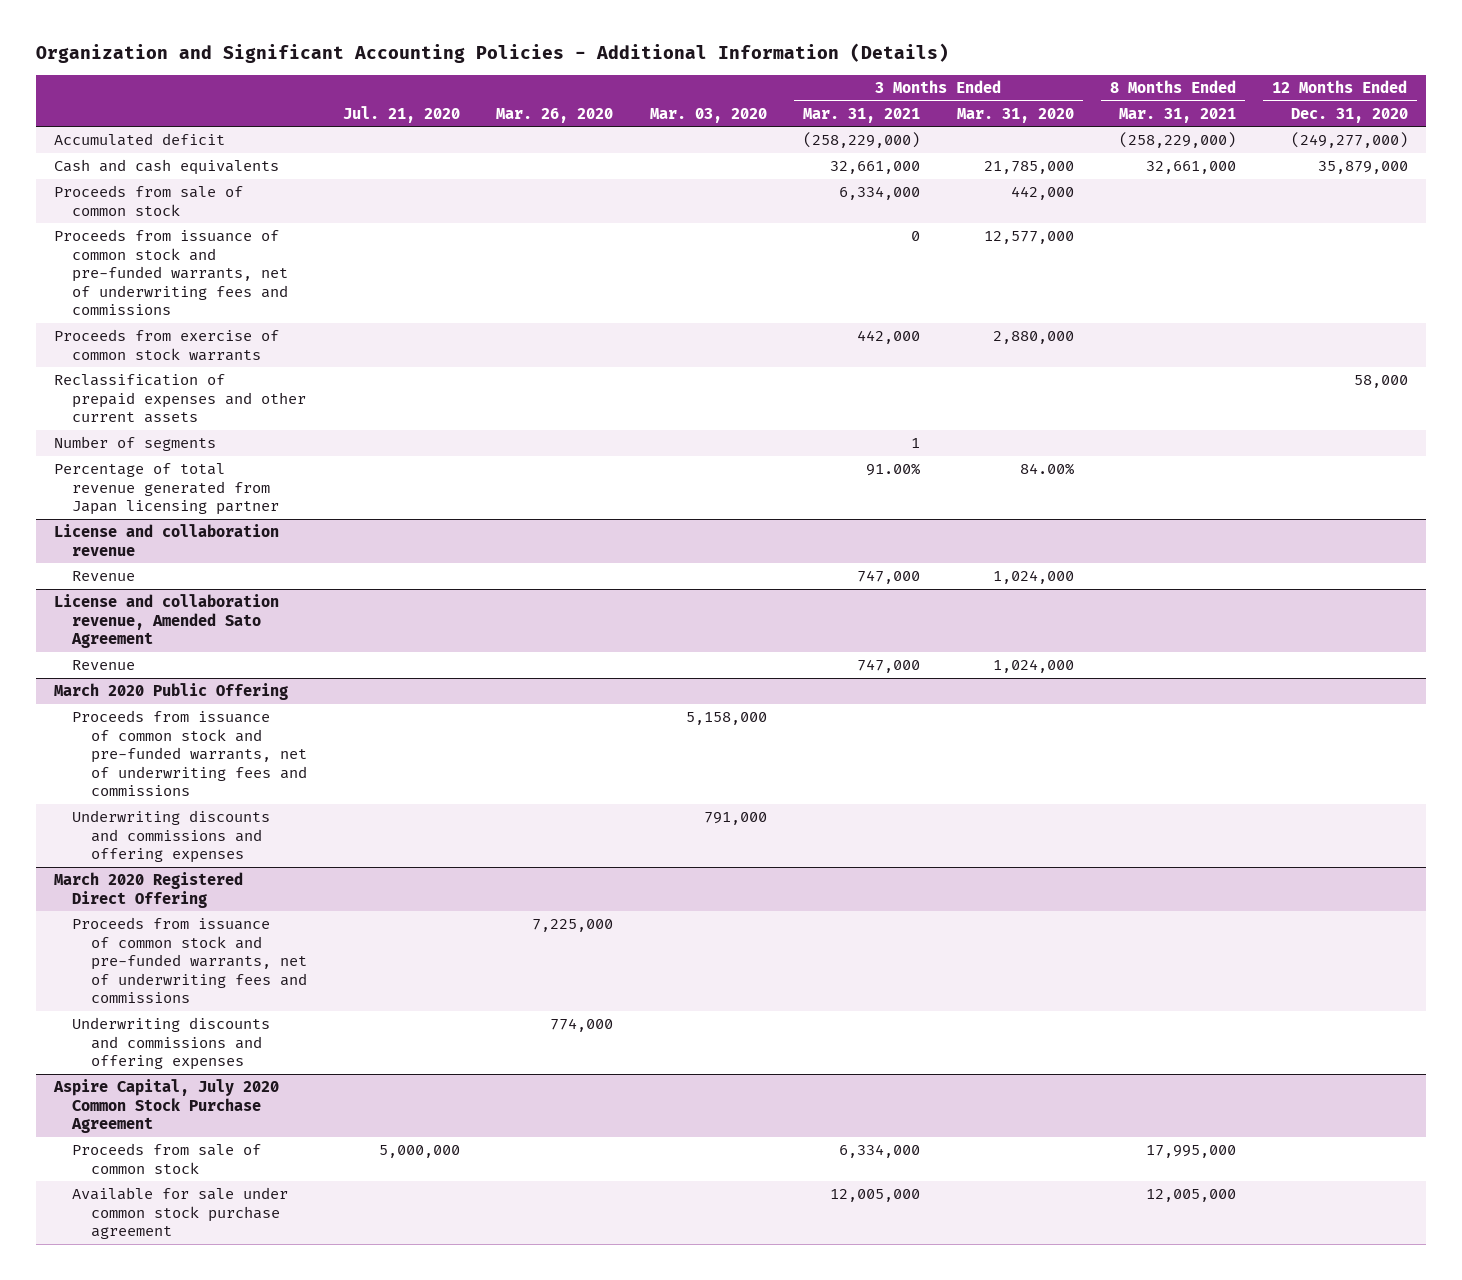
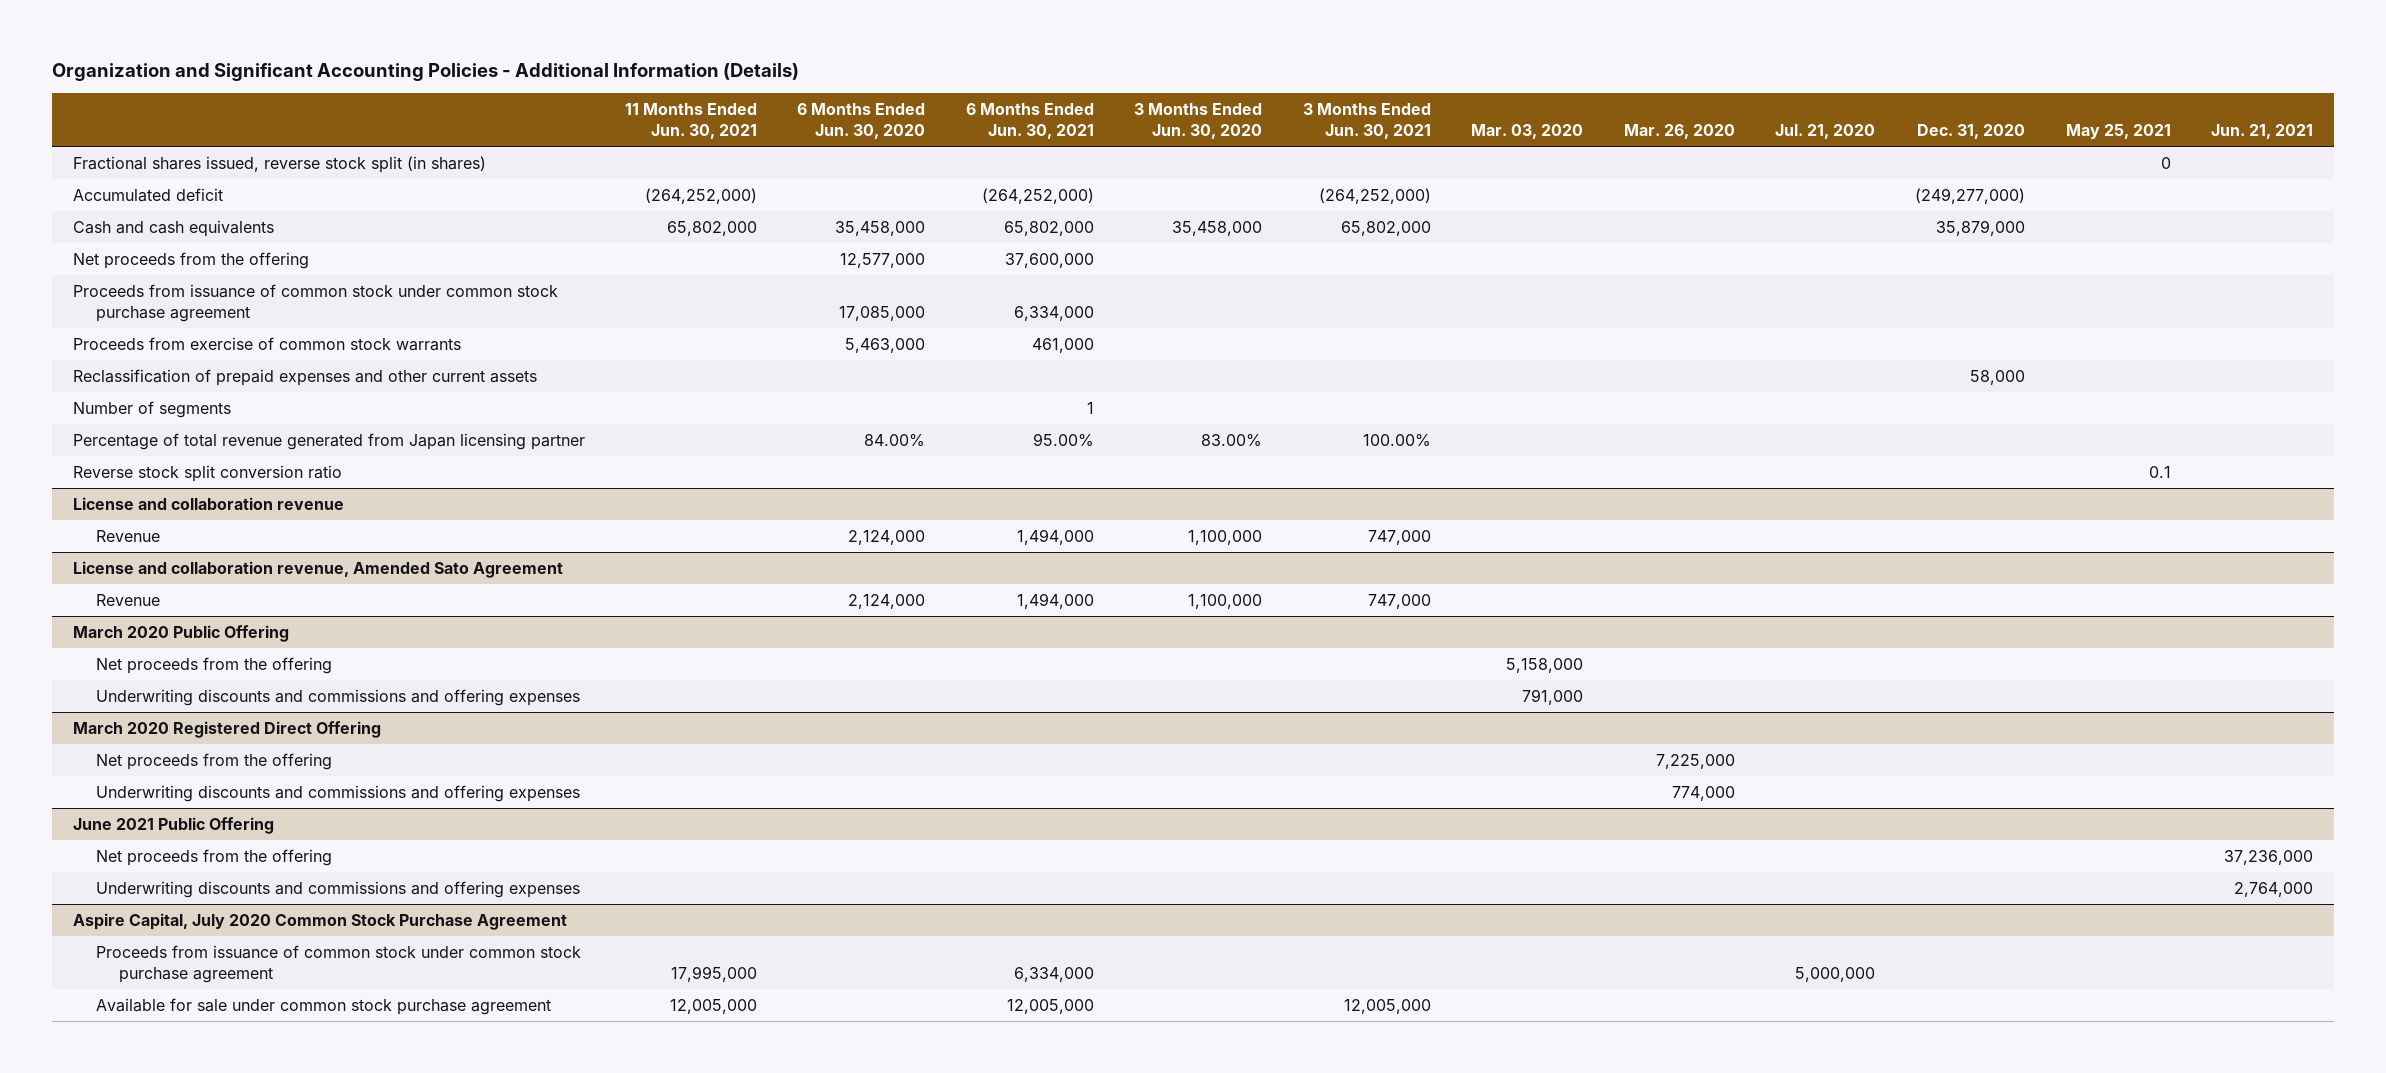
- | Jul. 21, 2020 | Mar. 26, 2020 | Mar. 03, 2020 | 3 Months Ended Mar. 31, 2021 | 3 Months Ended Mar. 31, 2020 | 8 Months Ended Mar. 31, 2021 | 12 Months Ended Dec. 31, 2020
+ | 11 Months Ended Jun. 30, 2021 | 6 Months Ended Jun. 30, 2020 | 6 Months Ended Jun. 30, 2021 | 3 Months Ended Jun. 30, 2020 | 3 Months Ended Jun. 30, 2021 | Mar. 03, 2020 | Mar. 26, 2020 | Jul. 21, 2020 | Dec. 31, 2020 | May 25, 2021 | Jun. 21, 2021
+ Fractional shares issued, reverse stock split (in shares) | | | | | | | | | | 0 |
- Proceeds from sale of common stock | | | | 6,334,000 | 442,000 | |
- Proceeds from issuance of common stock and pre-funded warrants, net of underwriting fees and commissions | | | | 0 | 12,577,000 | |
+ Net proceeds from the offering | | 12,577,000 | 37,600,000 | | | | | | | |
+ Proceeds from issuance of common stock under common stock purchase agreement | | 17,085,000 | 6,334,000 | | | | | | | |
+ Reverse stock split conversion ratio | | | | | | | | | | 0.1 |
@ March 2020 Public Offering
- Proceeds from issuance of common stock and pre-funded warrants, net of underwriting fees and commissions | | | 5,158,000 | | | |
+ Net proceeds from the offering | | | | | | 5,158,000 | | | | |
@ March 2020 Registered Direct Offering
- Proceeds from issuance of common stock and pre-funded warrants, net of underwriting fees and commissions | | 7,225,000 | | | | |
+ Net proceeds from the offering | | | | | | | 7,225,000 | | | |
+ June 2021 Public Offering
+ Net proceeds from the offering | | | | | | | | | | | 37,236,000
+ Underwriting discounts and commissions and offering expenses | | | | | | | | | | | 2,764,000
@ Aspire Capital, July 2020 Common Stock Purchase Agreement
- Proceeds from sale of common stock | 5,000,000 | | | 6,334,000 | | 17,995,000 |
+ Proceeds from issuance of common stock under common stock purchase agreement | 17,995,000 | | 6,334,000 | | | | | 5,000,000 | | |

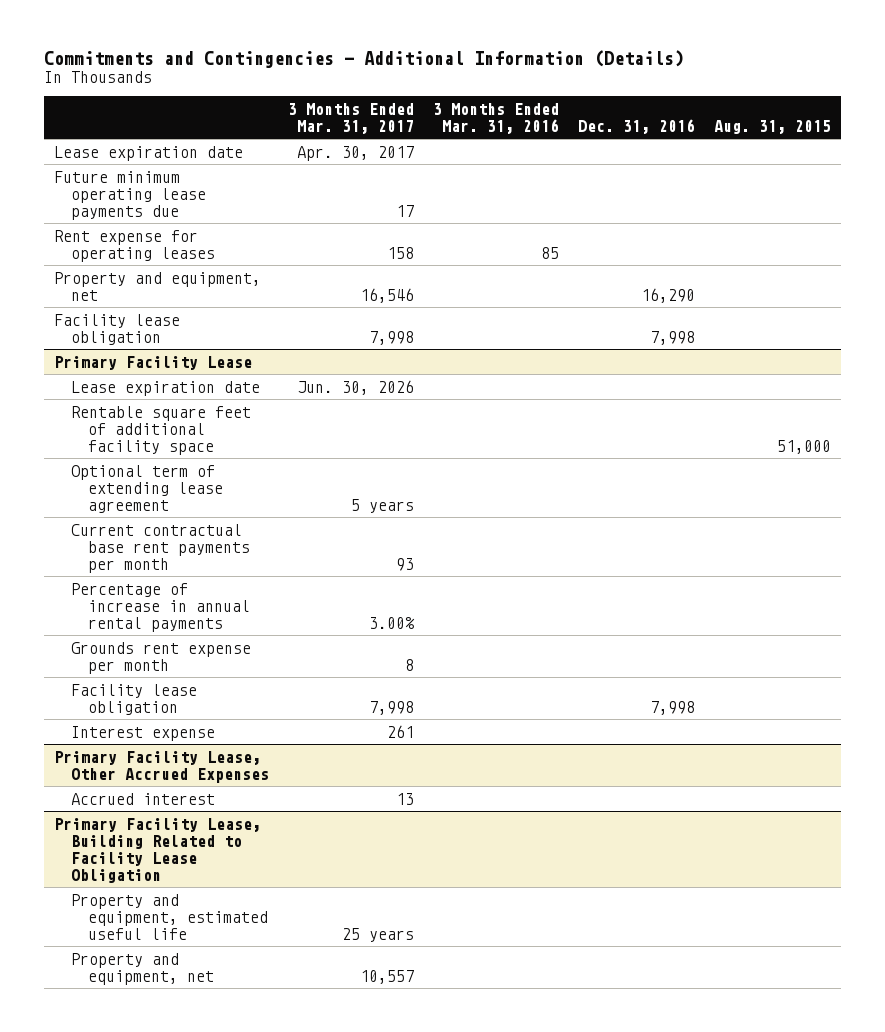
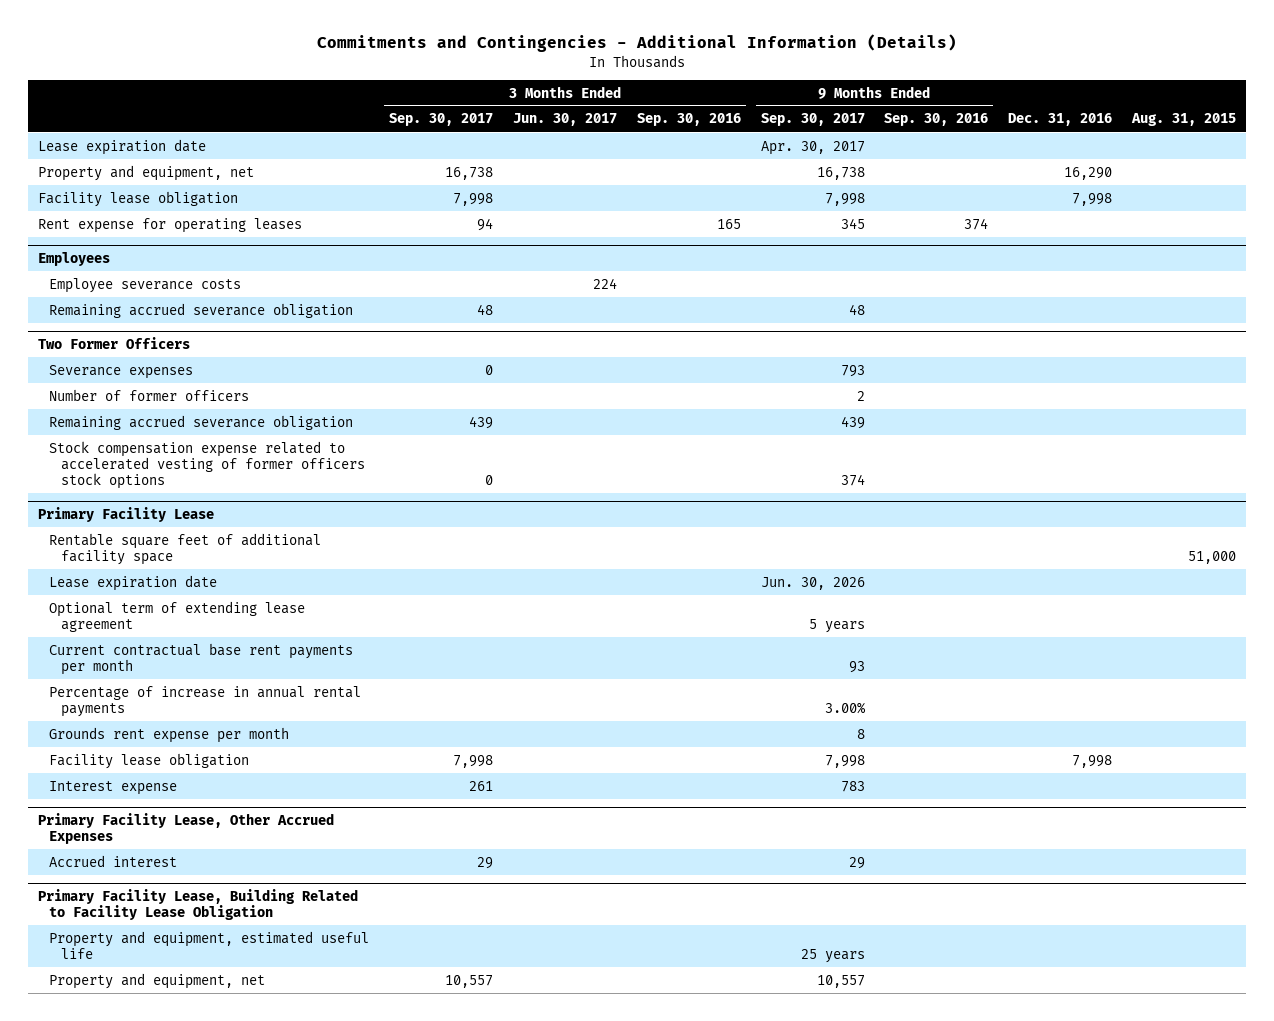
- | 3 Months Ended Mar. 31, 2017 | 3 Months Ended Mar. 31, 2016 | Dec. 31, 2016 | Aug. 31, 2015
+ | 3 Months Ended Sep. 30, 2017 | 3 Months Ended Jun. 30, 2017 | 3 Months Ended Sep. 30, 2016 | 9 Months Ended Sep. 30, 2017 | 9 Months Ended Sep. 30, 2016 | Dec. 31, 2016 | Aug. 31, 2015
- Future minimum operating lease payments due | 17 | | |
moved down: Rent expense for operating leases | 94 | | 165 | 345 | 374 | |
+ Employees
+ Employee severance costs | | 224 | | | | |
+ Remaining accrued severance obligation | 48 | | | 48 | | |
+ Two Former Officers
+ Severance expenses | 0 | | | 793 | | |
+ Number of former officers | | | | 2 | | |
+ Remaining accrued severance obligation | 439 | | | 439 | | |
+ Stock compensation expense related to accelerated vesting of former officers stock options | 0 | | | 374 | | |
@ Primary Facility Lease
moved down: Lease expiration date | | | | Jun. 30, 2026 | | |

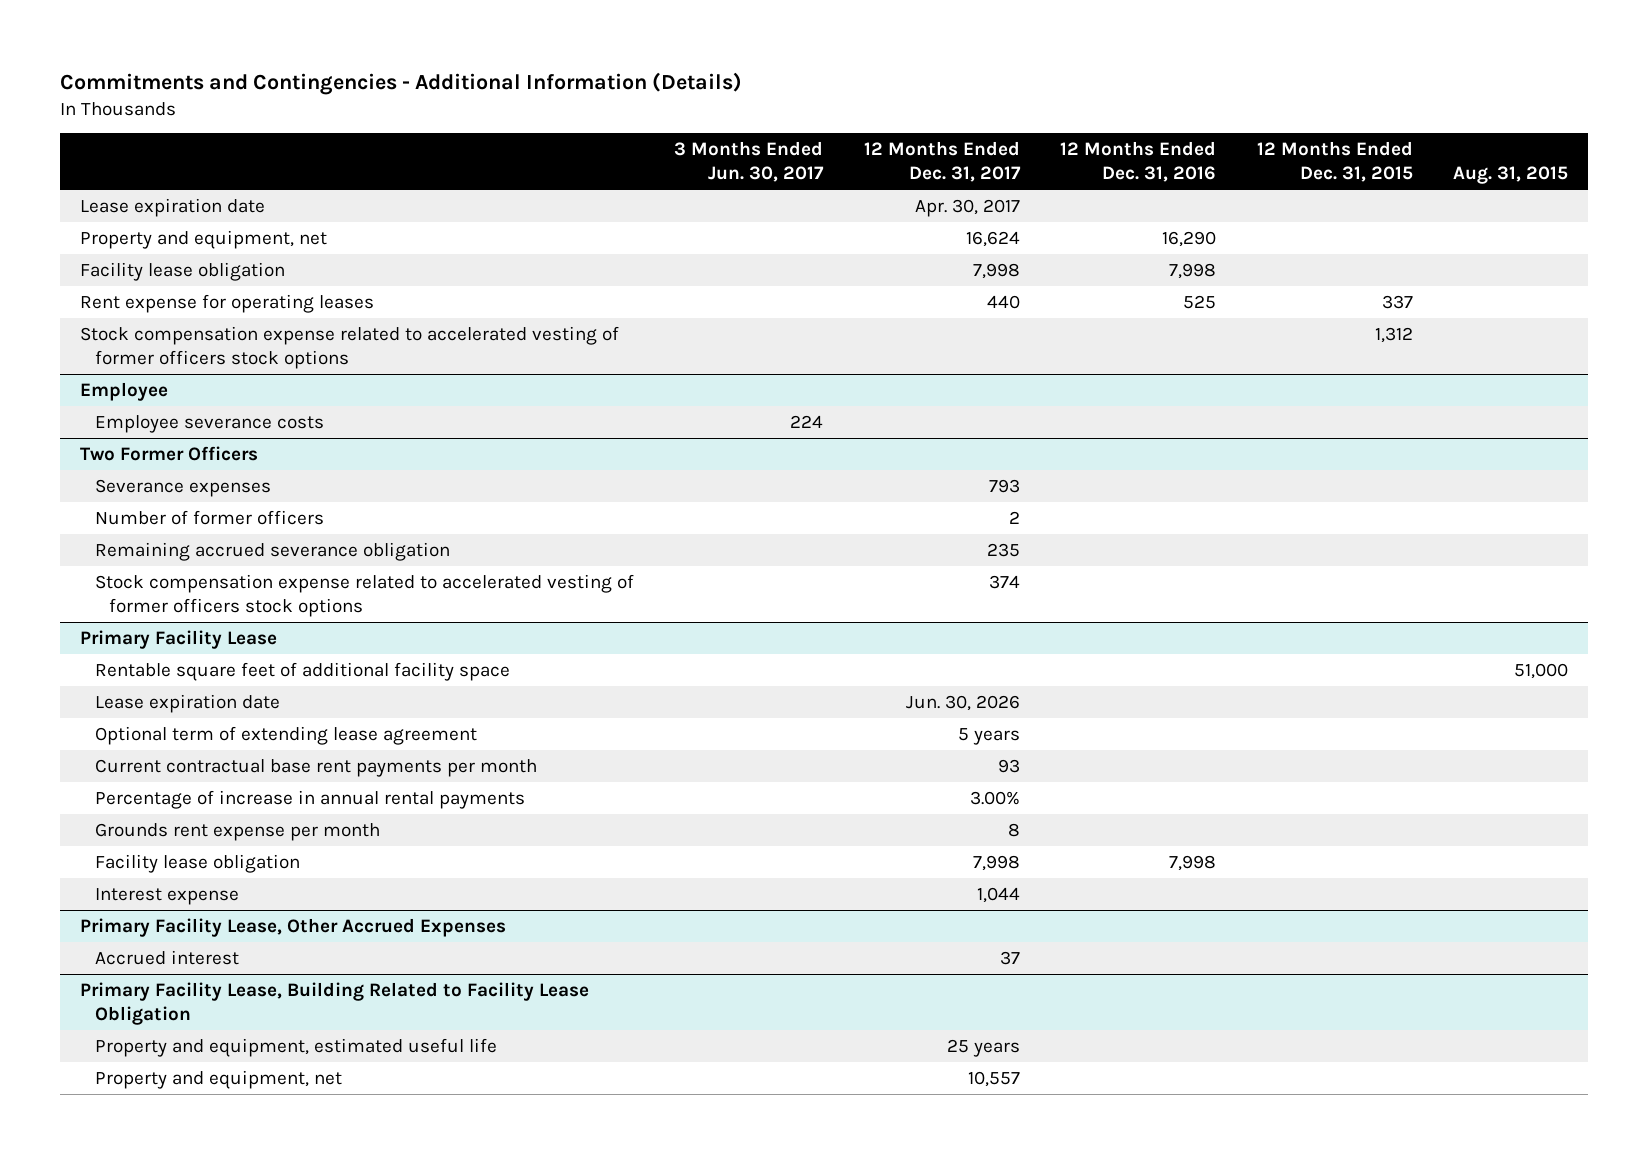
- | 3 Months Ended Sep. 30, 2017 | 3 Months Ended Jun. 30, 2017 | 3 Months Ended Sep. 30, 2016 | 9 Months Ended Sep. 30, 2017 | 9 Months Ended Sep. 30, 2016 | Dec. 31, 2016 | Aug. 31, 2015
+ | 3 Months Ended Jun. 30, 2017 | 12 Months Ended Dec. 31, 2017 | 12 Months Ended Dec. 31, 2016 | 12 Months Ended Dec. 31, 2015 | Aug. 31, 2015
- Employees
+ Stock compensation expense related to accelerated vesting of former officers stock options | | | | 1,312 |
+ Employee
- Remaining accrued severance obligation | 48 | | | 48 | | |

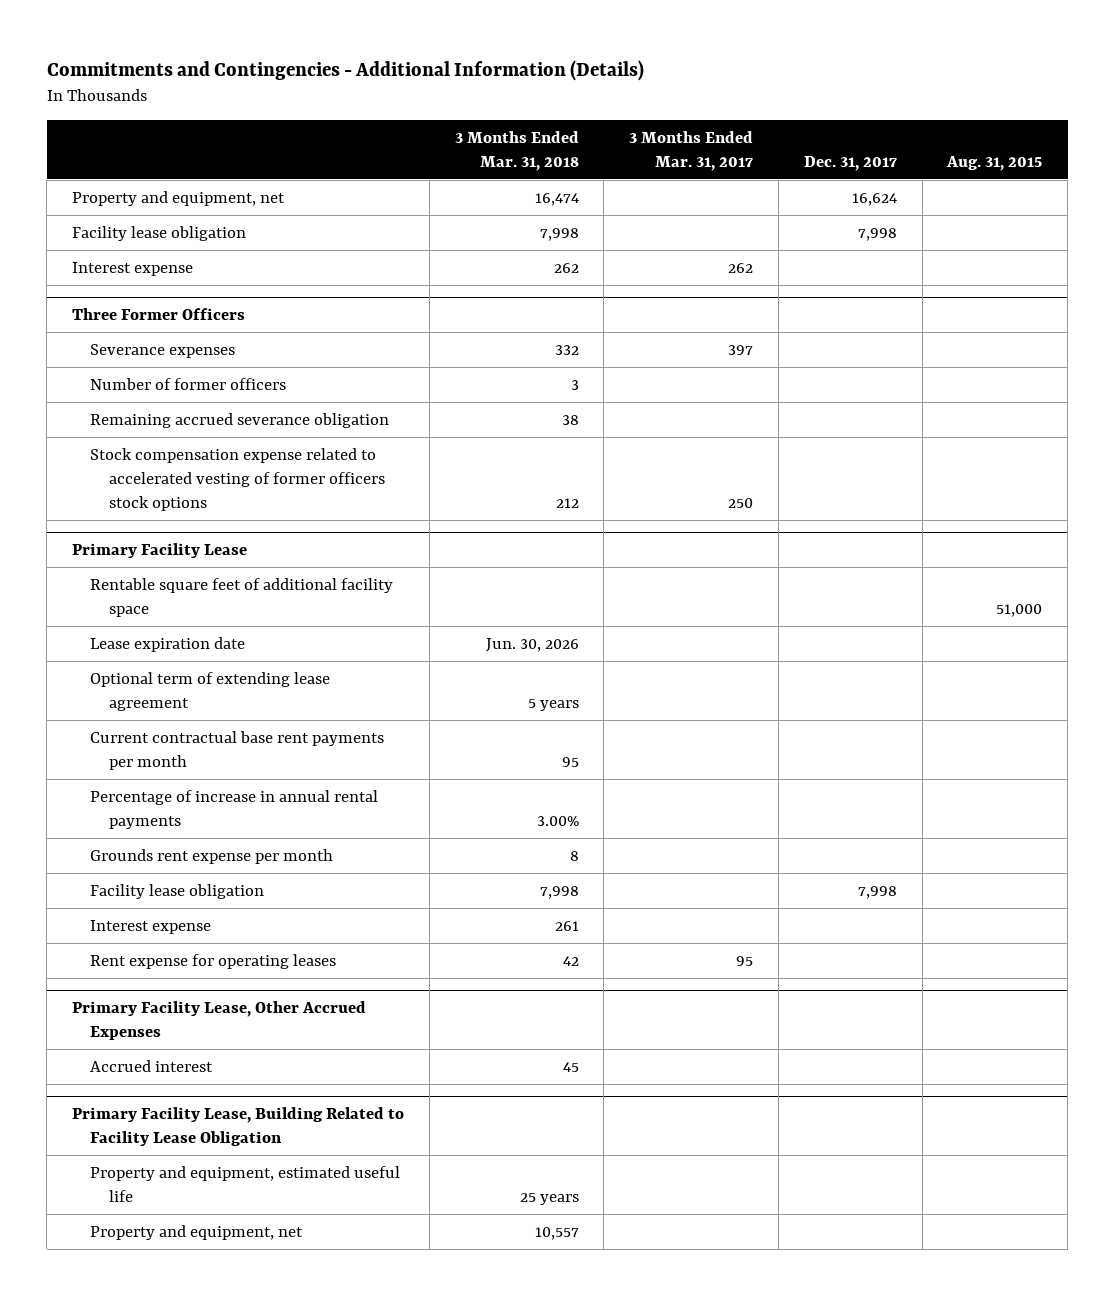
- | 3 Months Ended Jun. 30, 2017 | 12 Months Ended Dec. 31, 2017 | 12 Months Ended Dec. 31, 2016 | 12 Months Ended Dec. 31, 2015 | Aug. 31, 2015
+ | 3 Months Ended Mar. 31, 2018 | 3 Months Ended Mar. 31, 2017 | Dec. 31, 2017 | Aug. 31, 2015
- Lease expiration date | | Apr. 30, 2017 | | |
- Rent expense for operating leases | | 440 | 525 | 337 |
- Stock compensation expense related to accelerated vesting of former officers stock options | | | | 1,312 |
- Employee
- Employee severance costs | 224 | | | |
- Two Former Officers
+ Interest expense | 262 | 262 | |
+ Three Former Officers
@ Primary Facility Lease
+ Rent expense for operating leases | 42 | 95 | |

